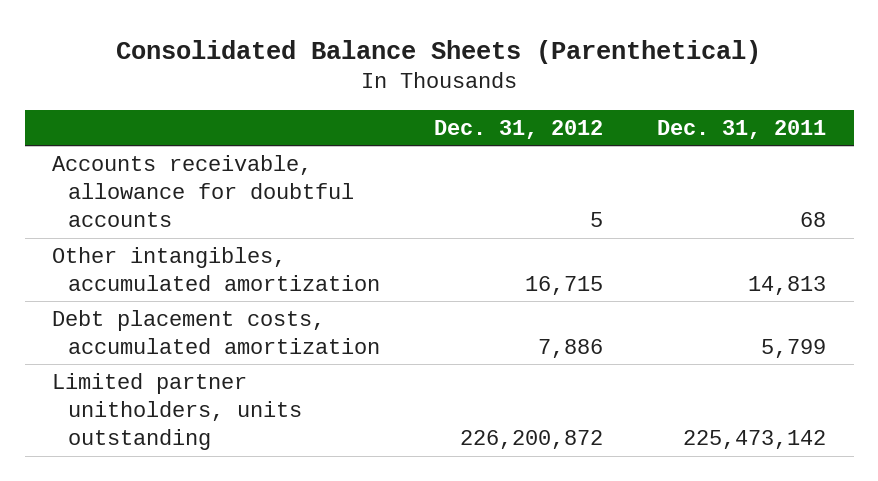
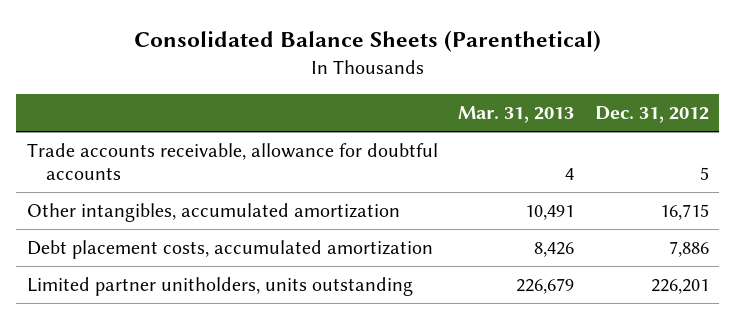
- | Dec. 31, 2012 | Dec. 31, 2011
+ | Mar. 31, 2013 | Dec. 31, 2012
- Accounts receivable, allowance for doubtful accounts | 5 | 68
+ Trade accounts receivable, allowance for doubtful accounts | 4 | 5
- Limited partner unitholders, units outstanding | 226,200,872 | 225,473,142
+ Limited partner unitholders, units outstanding | 226,679 | 226,201

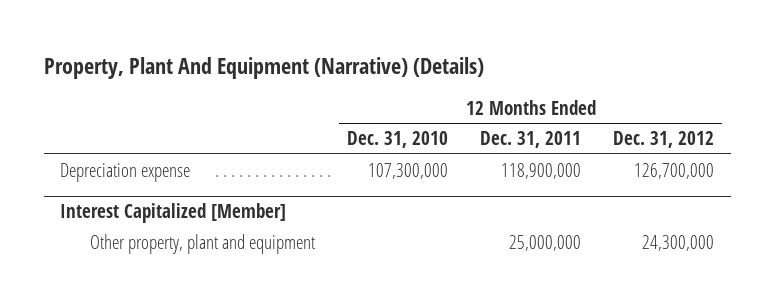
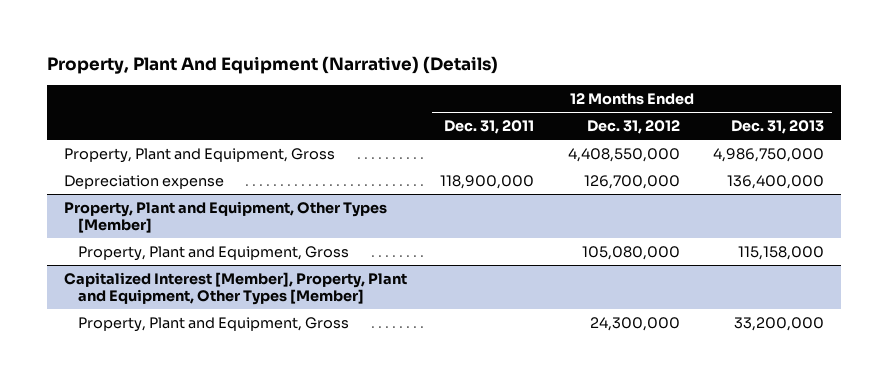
- | 12 Months Ended Dec. 31, 2010 | 12 Months Ended Dec. 31, 2011 | 12 Months Ended Dec. 31, 2012
+ | 12 Months Ended Dec. 31, 2011 | 12 Months Ended Dec. 31, 2012 | 12 Months Ended Dec. 31, 2013
+ Property, Plant and Equipment, Gross | | 4,408,550,000 | 4,986,750,000
- Interest Capitalized [Member]
- Other property, plant and equipment | | 25,000,000 | 24,300,000
+ Property, Plant and Equipment, Other Types [Member]
+ Property, Plant and Equipment, Gross | | 105,080,000 | 115,158,000
+ Capitalized Interest [Member], Property, Plant and Equipment, Other Types [Member]
+ Property, Plant and Equipment, Gross | | 24,300,000 | 33,200,000

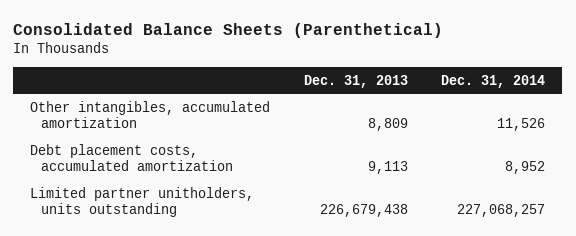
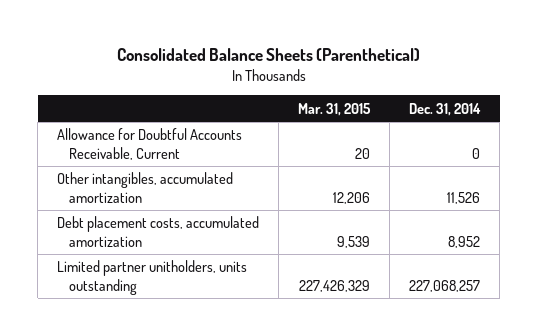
- | Dec. 31, 2013 | Dec. 31, 2014
+ | Mar. 31, 2015 | Dec. 31, 2014
+ Allowance for Doubtful Accounts Receivable, Current | 20 | 0

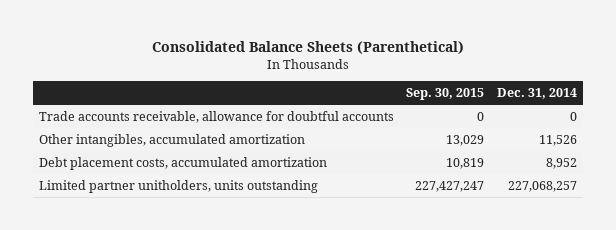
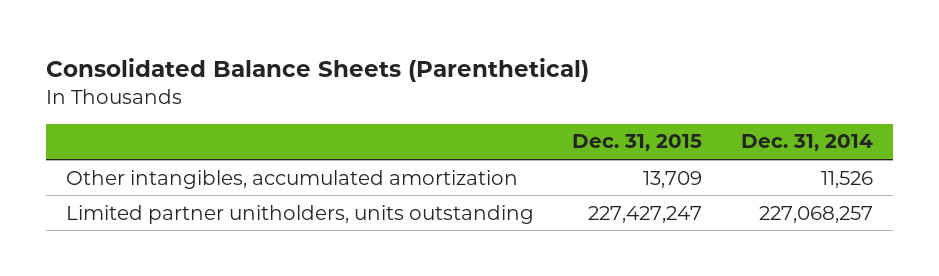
- | Sep. 30, 2015 | Dec. 31, 2014
+ | Dec. 31, 2015 | Dec. 31, 2014
- Trade accounts receivable, allowance for doubtful accounts | 0 | 0
- Debt placement costs, accumulated amortization | 10,819 | 8,952

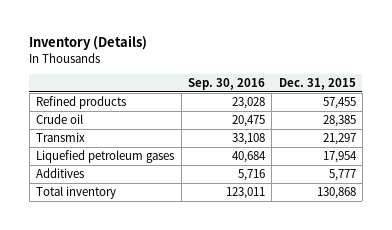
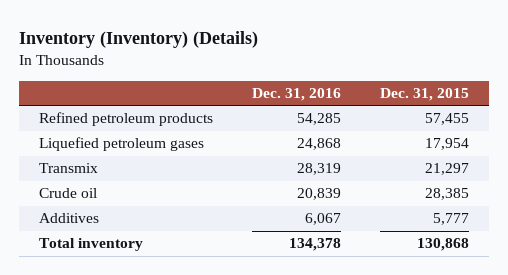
- Inventory (Details)
+ Inventory (Inventory) (Details)
- | Sep. 30, 2016 | Dec. 31, 2015
+ | Dec. 31, 2016 | Dec. 31, 2015
- Refined products | 23,028 | 57,455
+ Refined petroleum products | 54,285 | 57,455
moved down: Transmix | 28,319 | 21,297
moved down: Crude oil | 20,839 | 28,385

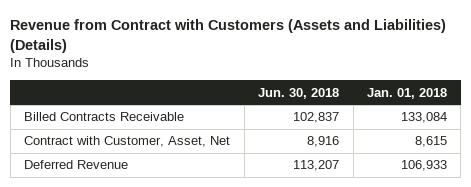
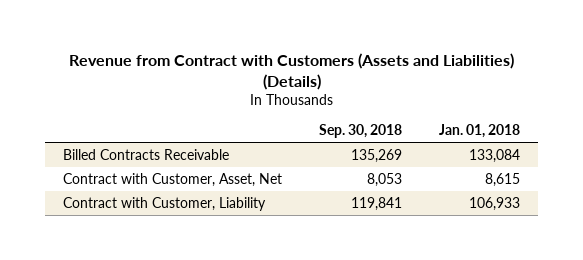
- | Jun. 30, 2018 | Jan. 01, 2018
+ | Sep. 30, 2018 | Jan. 01, 2018
- Deferred Revenue | 113,207 | 106,933
+ Contract with Customer, Liability | 119,841 | 106,933

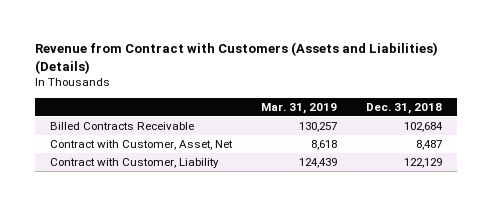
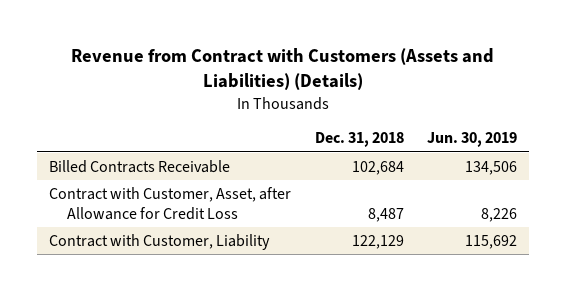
- | Mar. 31, 2019 | Dec. 31, 2018
+ | Dec. 31, 2018 | Jun. 30, 2019
- Contract with Customer, Asset, Net | 8,618 | 8,487
+ Contract with Customer, Asset, after Allowance for Credit Loss | 8,487 | 8,226

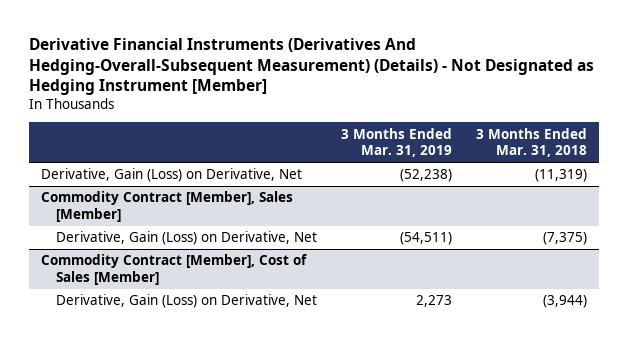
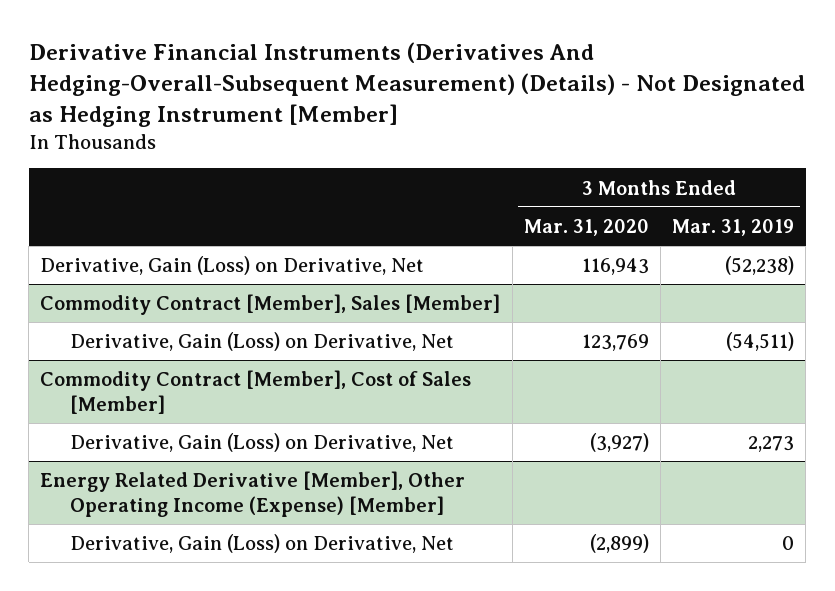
- | 3 Months Ended Mar. 31, 2019 | 3 Months Ended Mar. 31, 2018
+ | 3 Months Ended Mar. 31, 2020 | 3 Months Ended Mar. 31, 2019
+ Energy Related Derivative [Member], Other Operating Income (Expense) [Member]
+ Derivative, Gain (Loss) on Derivative, Net | (2,899) | 0

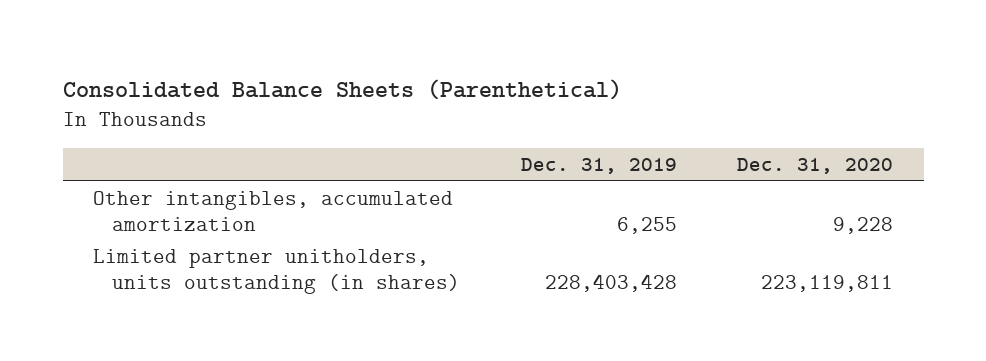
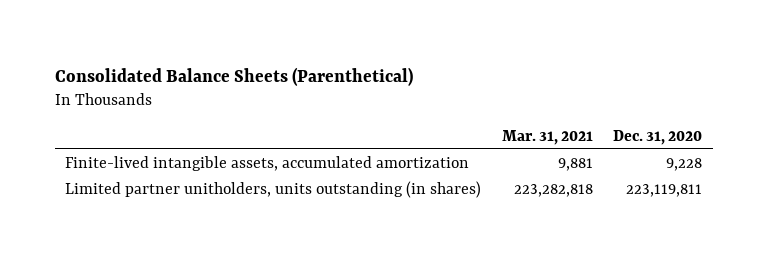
- | Dec. 31, 2019 | Dec. 31, 2020
+ | Mar. 31, 2021 | Dec. 31, 2020
- Other intangibles, accumulated amortization | 6,255 | 9,228
+ Finite-lived intangible assets, accumulated amortization | 9,881 | 9,228

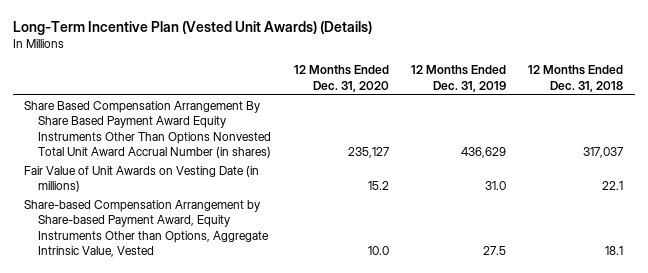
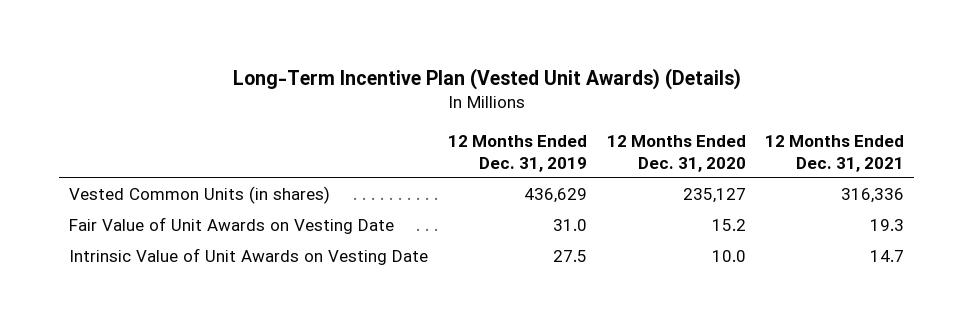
- | 12 Months Ended Dec. 31, 2020 | 12 Months Ended Dec. 31, 2019 | 12 Months Ended Dec. 31, 2018
+ | 12 Months Ended Dec. 31, 2019 | 12 Months Ended Dec. 31, 2020 | 12 Months Ended Dec. 31, 2021
- Share Based Compensation Arrangement By Share Based Payment Award Equity Instruments Other Than Options Nonvested Total Unit Award Accrual Number (in shares) | 235,127 | 436,629 | 317,037
- Fair Value of Unit Awards on Vesting Date (in millions) | 15.2 | 31.0 | 22.1
- Share-based Compensation Arrangement by Share-based Payment Award, Equity Instruments Other than Options, Aggregate Intrinsic Value, Vested | 10.0 | 27.5 | 18.1
+ Vested Common Units (in shares) | 436,629 | 235,127 | 316,336
+ Fair Value of Unit Awards on Vesting Date | 31.0 | 15.2 | 19.3
+ Intrinsic Value of Unit Awards on Vesting Date | 27.5 | 10.0 | 14.7

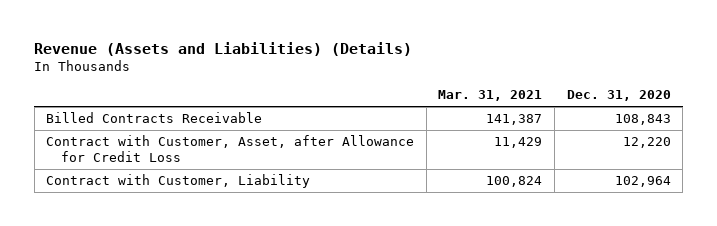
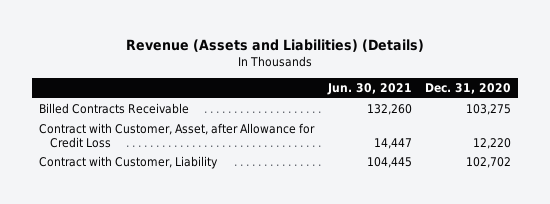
- | Mar. 31, 2021 | Dec. 31, 2020
+ | Jun. 30, 2021 | Dec. 31, 2020
- Billed Contracts Receivable | 141,387 | 108,843
+ Billed Contracts Receivable | 132,260 | 103,275
- Contract with Customer, Liability | 100,824 | 102,964
+ Contract with Customer, Liability | 104,445 | 102,702

